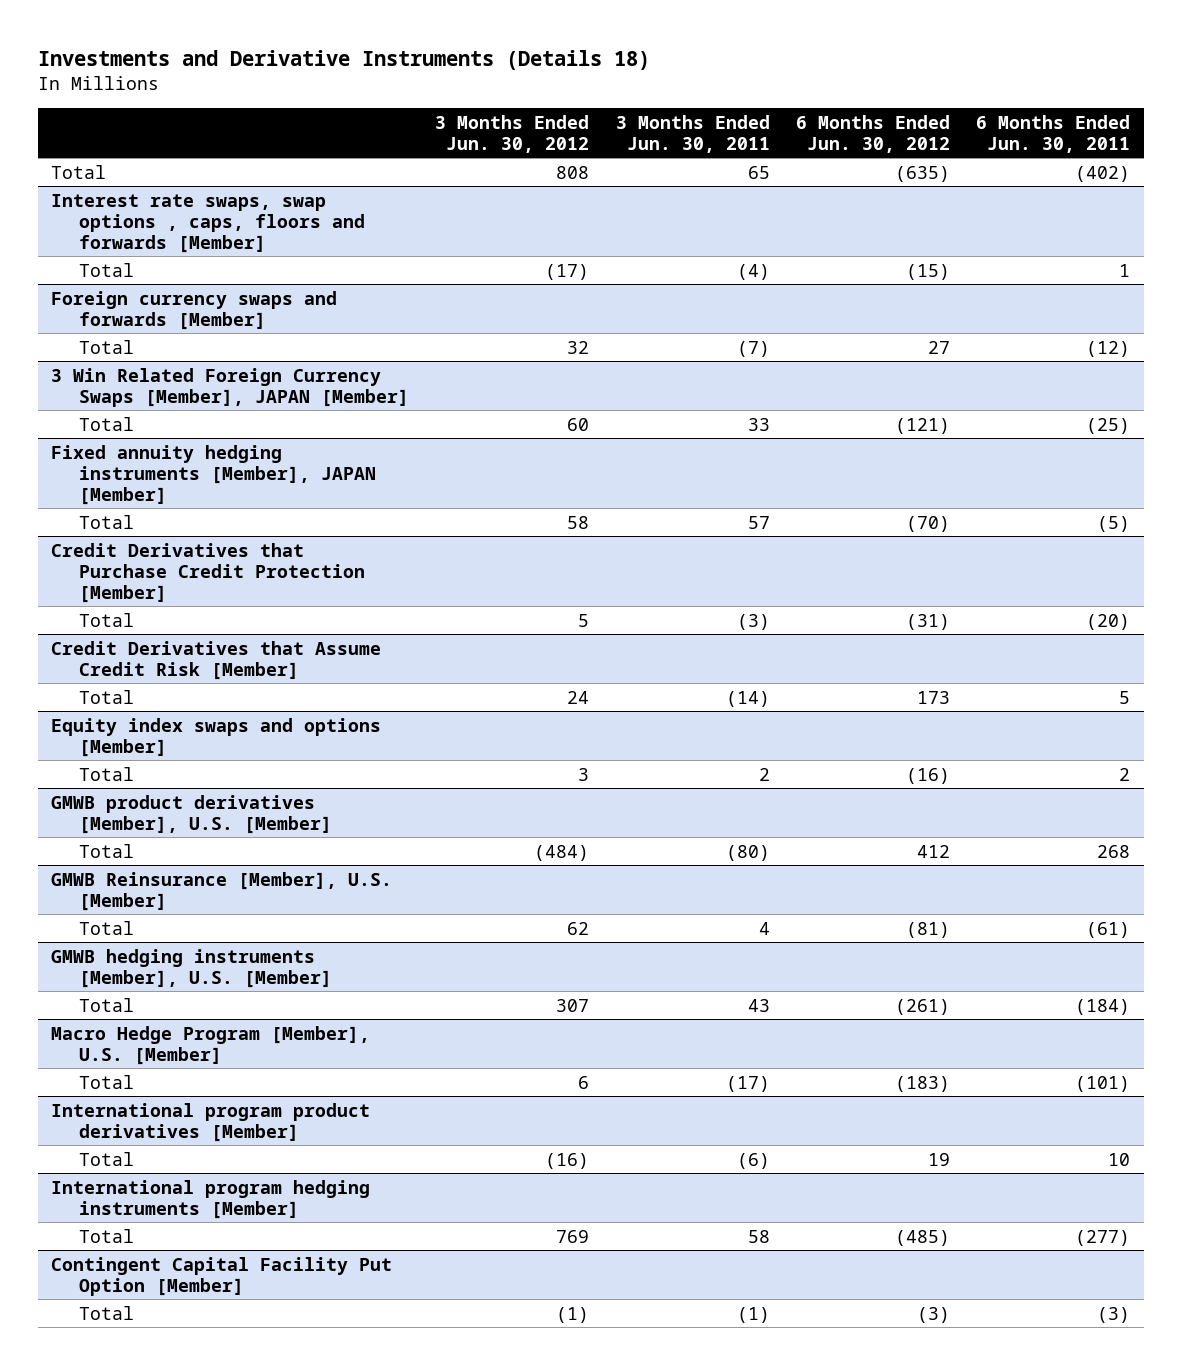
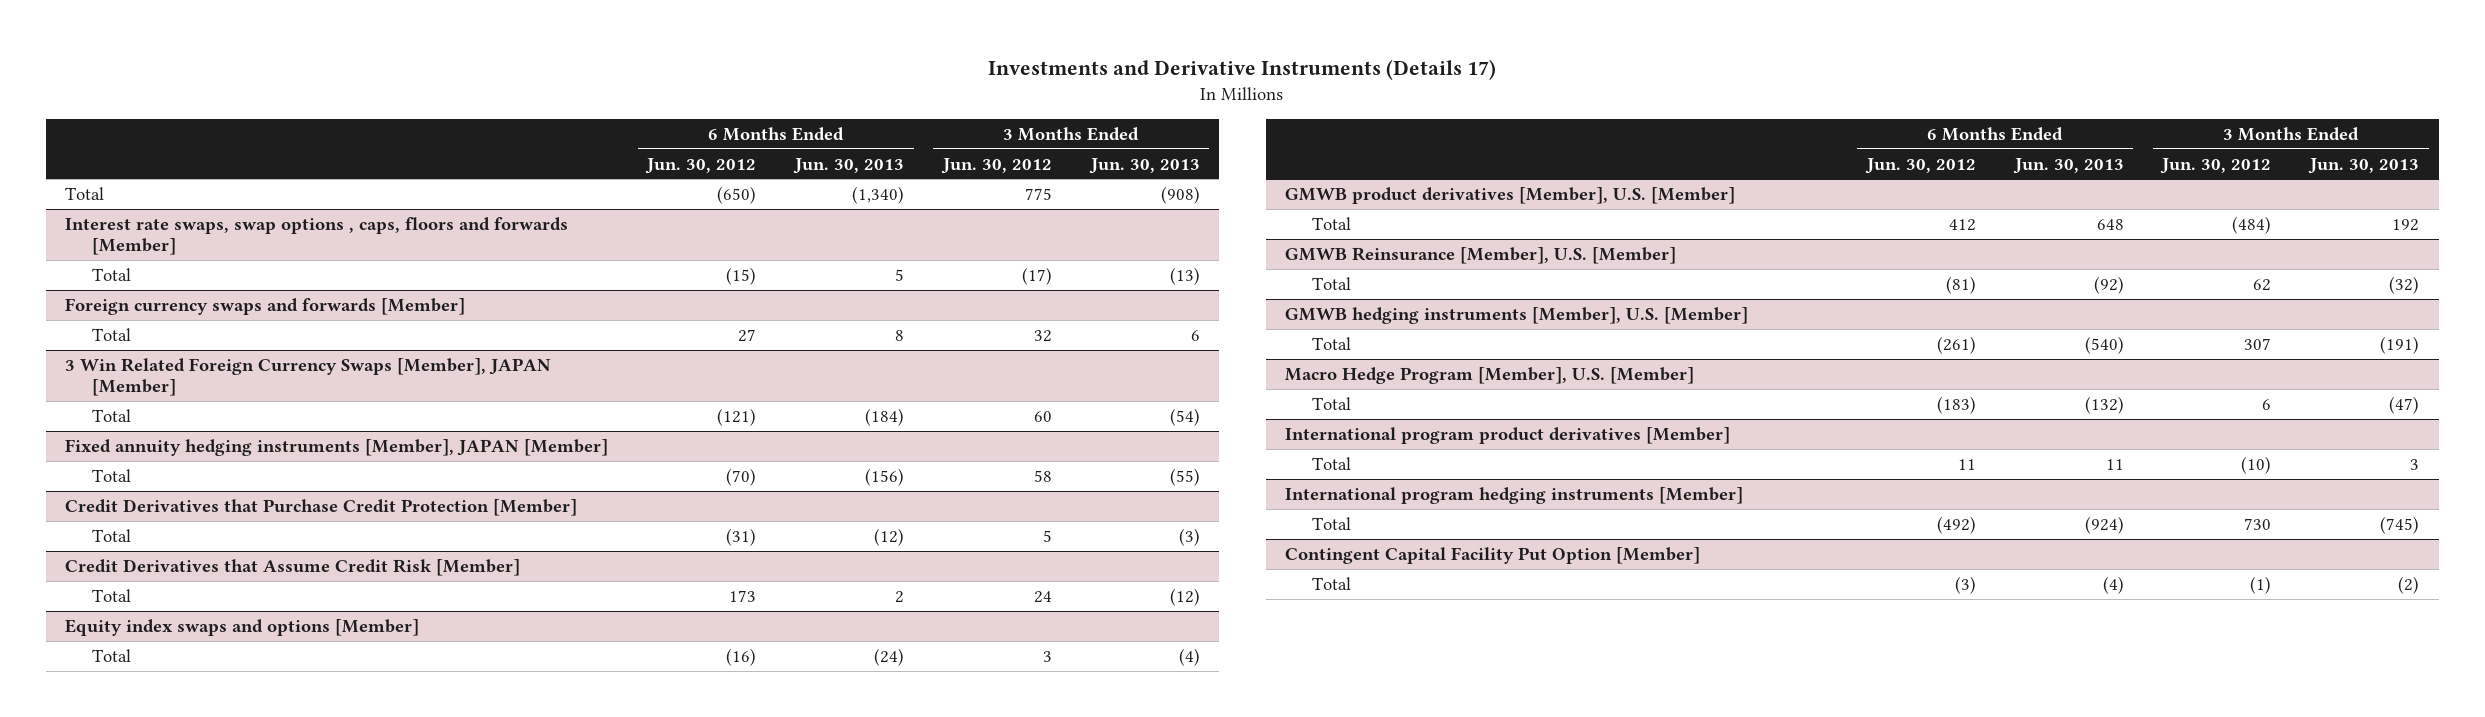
- Investments and Derivative Instruments (Details 18)
+ Investments and Derivative Instruments (Details 17)
- | 3 Months Ended Jun. 30, 2012 | 3 Months Ended Jun. 30, 2011 | 6 Months Ended Jun. 30, 2012 | 6 Months Ended Jun. 30, 2011
+ | 6 Months Ended Jun. 30, 2012 | 6 Months Ended Jun. 30, 2013 | 3 Months Ended Jun. 30, 2012 | 3 Months Ended Jun. 30, 2013
- Total | 808 | 65 | (635) | (402)
+ Total | (650) | (1,340) | 775 | (908)
@ International program product derivatives [Member]
- Total | (16) | (6) | 19 | 10
+ Total | 11 | 11 | (10) | 3
@ International program hedging instruments [Member]
- Total | 769 | 58 | (485) | (277)
+ Total | (492) | (924) | 730 | (745)

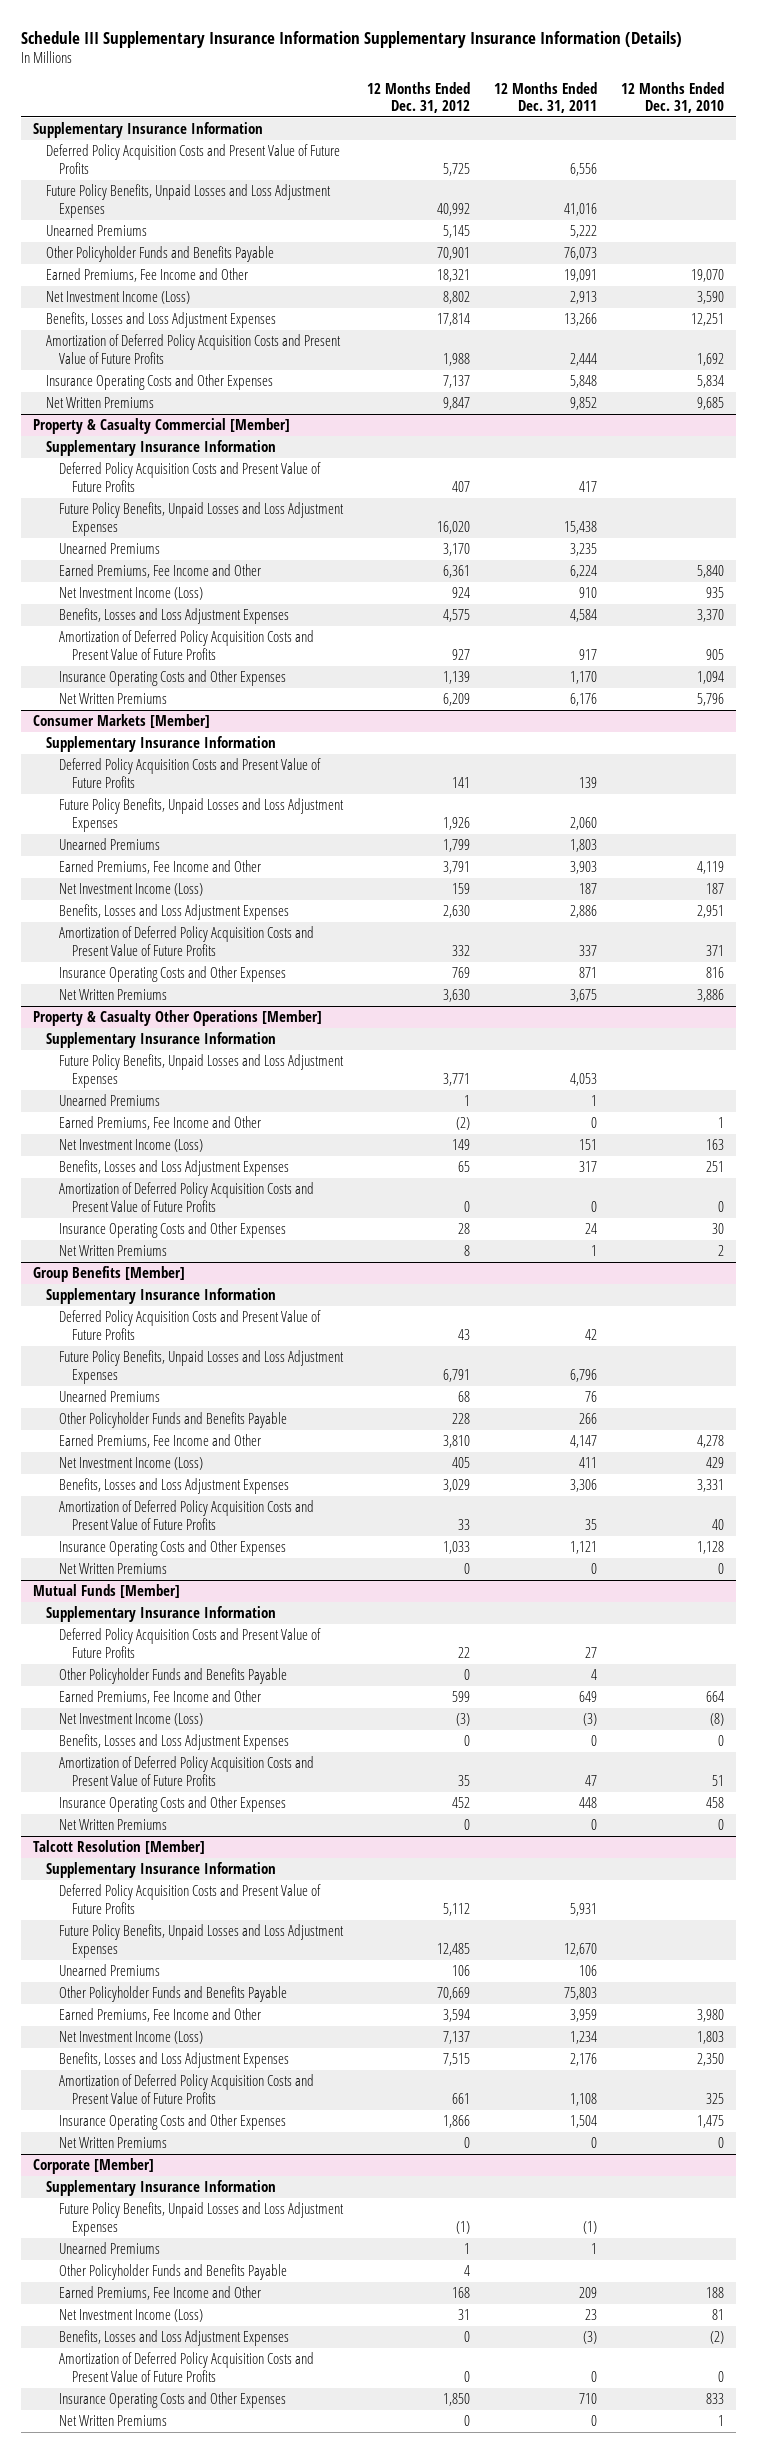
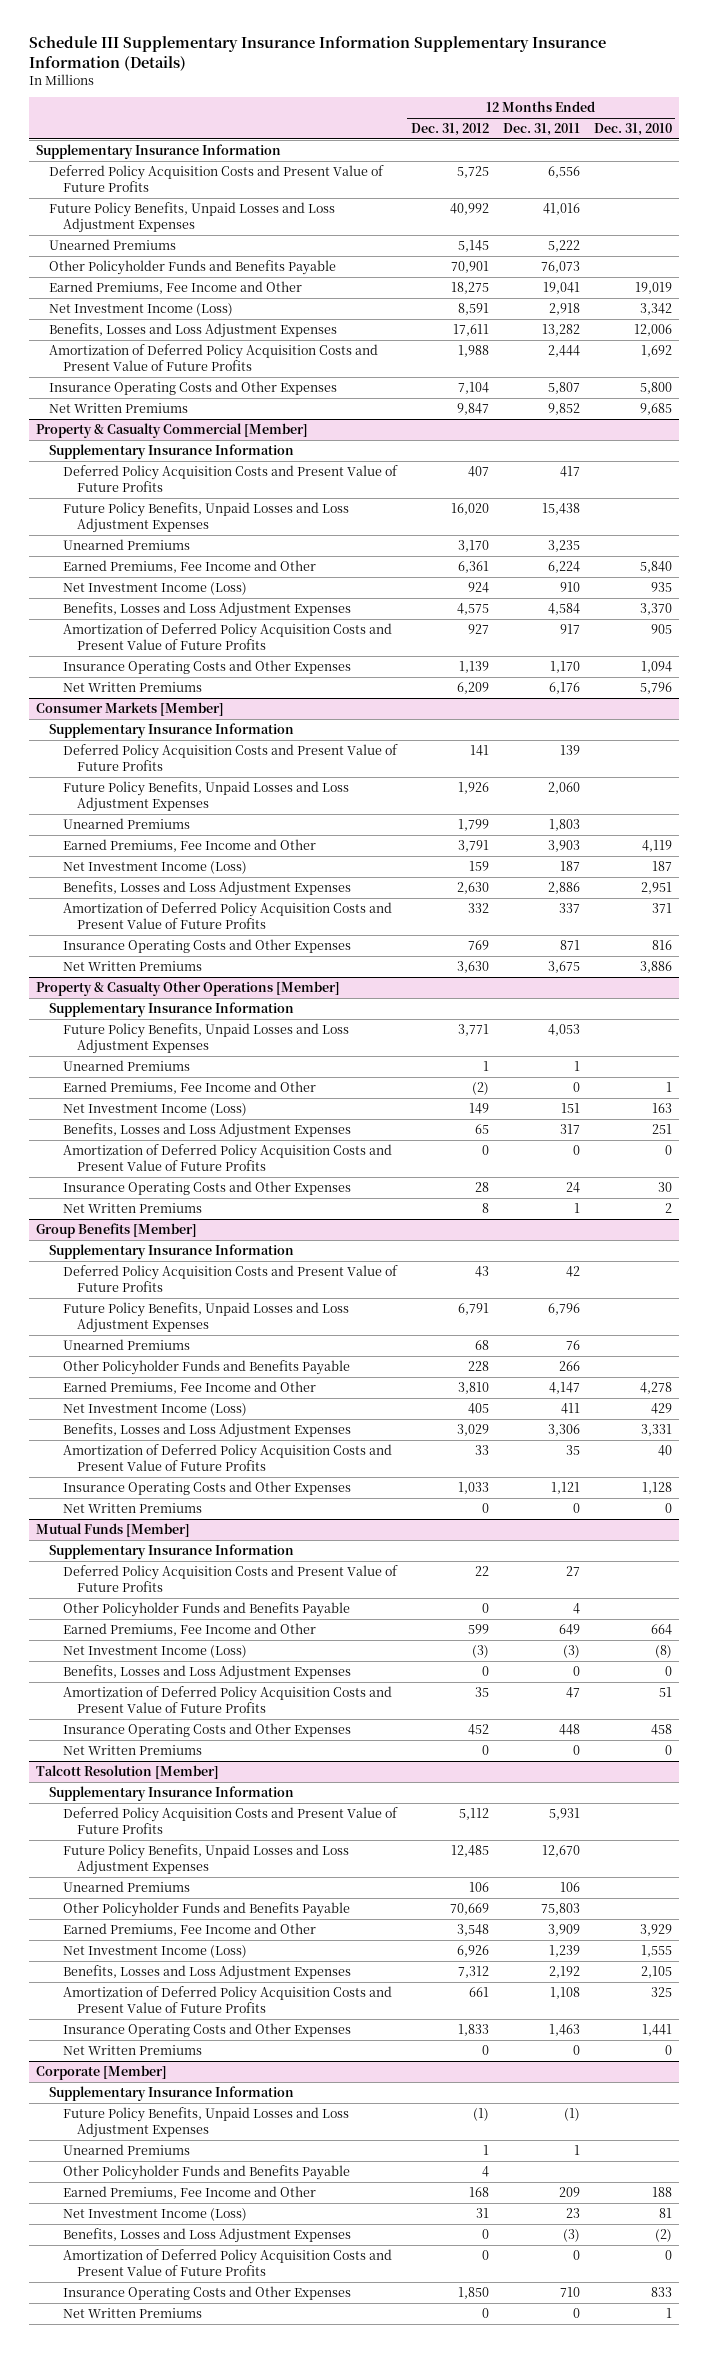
- Earned Premiums, Fee Income and Other | 18,321 | 19,091 | 19,070
- Net Investment Income (Loss) | 8,802 | 2,913 | 3,590
- Benefits, Losses and Loss Adjustment Expenses | 17,814 | 13,266 | 12,251
+ Earned Premiums, Fee Income and Other | 18,275 | 19,041 | 19,019
+ Net Investment Income (Loss) | 8,591 | 2,918 | 3,342
+ Benefits, Losses and Loss Adjustment Expenses | 17,611 | 13,282 | 12,006
- Insurance Operating Costs and Other Expenses | 7,137 | 5,848 | 5,834
+ Insurance Operating Costs and Other Expenses | 7,104 | 5,807 | 5,800
@ Talcott Resolution [Member]
- Earned Premiums, Fee Income and Other | 3,594 | 3,959 | 3,980
- Net Investment Income (Loss) | 7,137 | 1,234 | 1,803
- Benefits, Losses and Loss Adjustment Expenses | 7,515 | 2,176 | 2,350
+ Earned Premiums, Fee Income and Other | 3,548 | 3,909 | 3,929
+ Net Investment Income (Loss) | 6,926 | 1,239 | 1,555
+ Benefits, Losses and Loss Adjustment Expenses | 7,312 | 2,192 | 2,105
- Insurance Operating Costs and Other Expenses | 1,866 | 1,504 | 1,475
+ Insurance Operating Costs and Other Expenses | 1,833 | 1,463 | 1,441

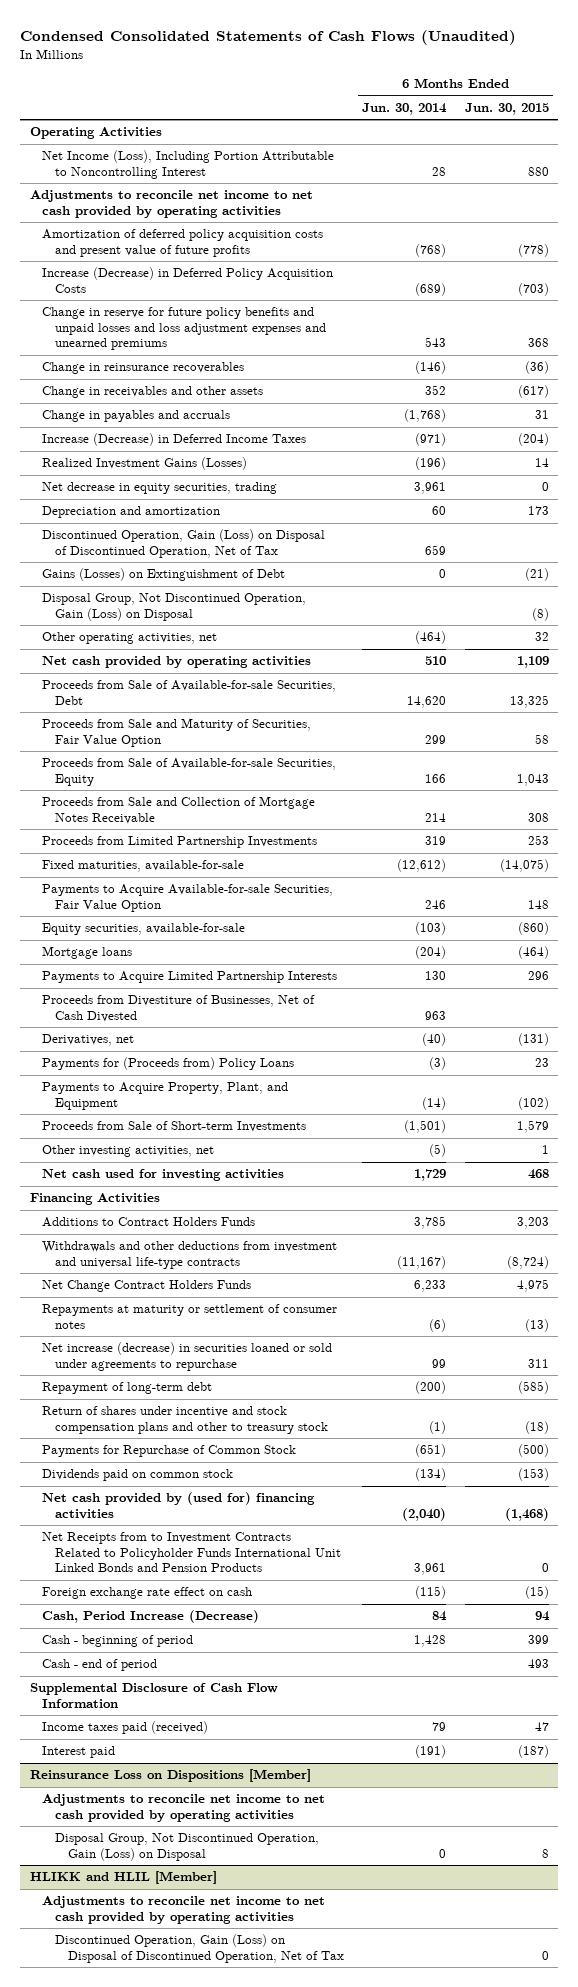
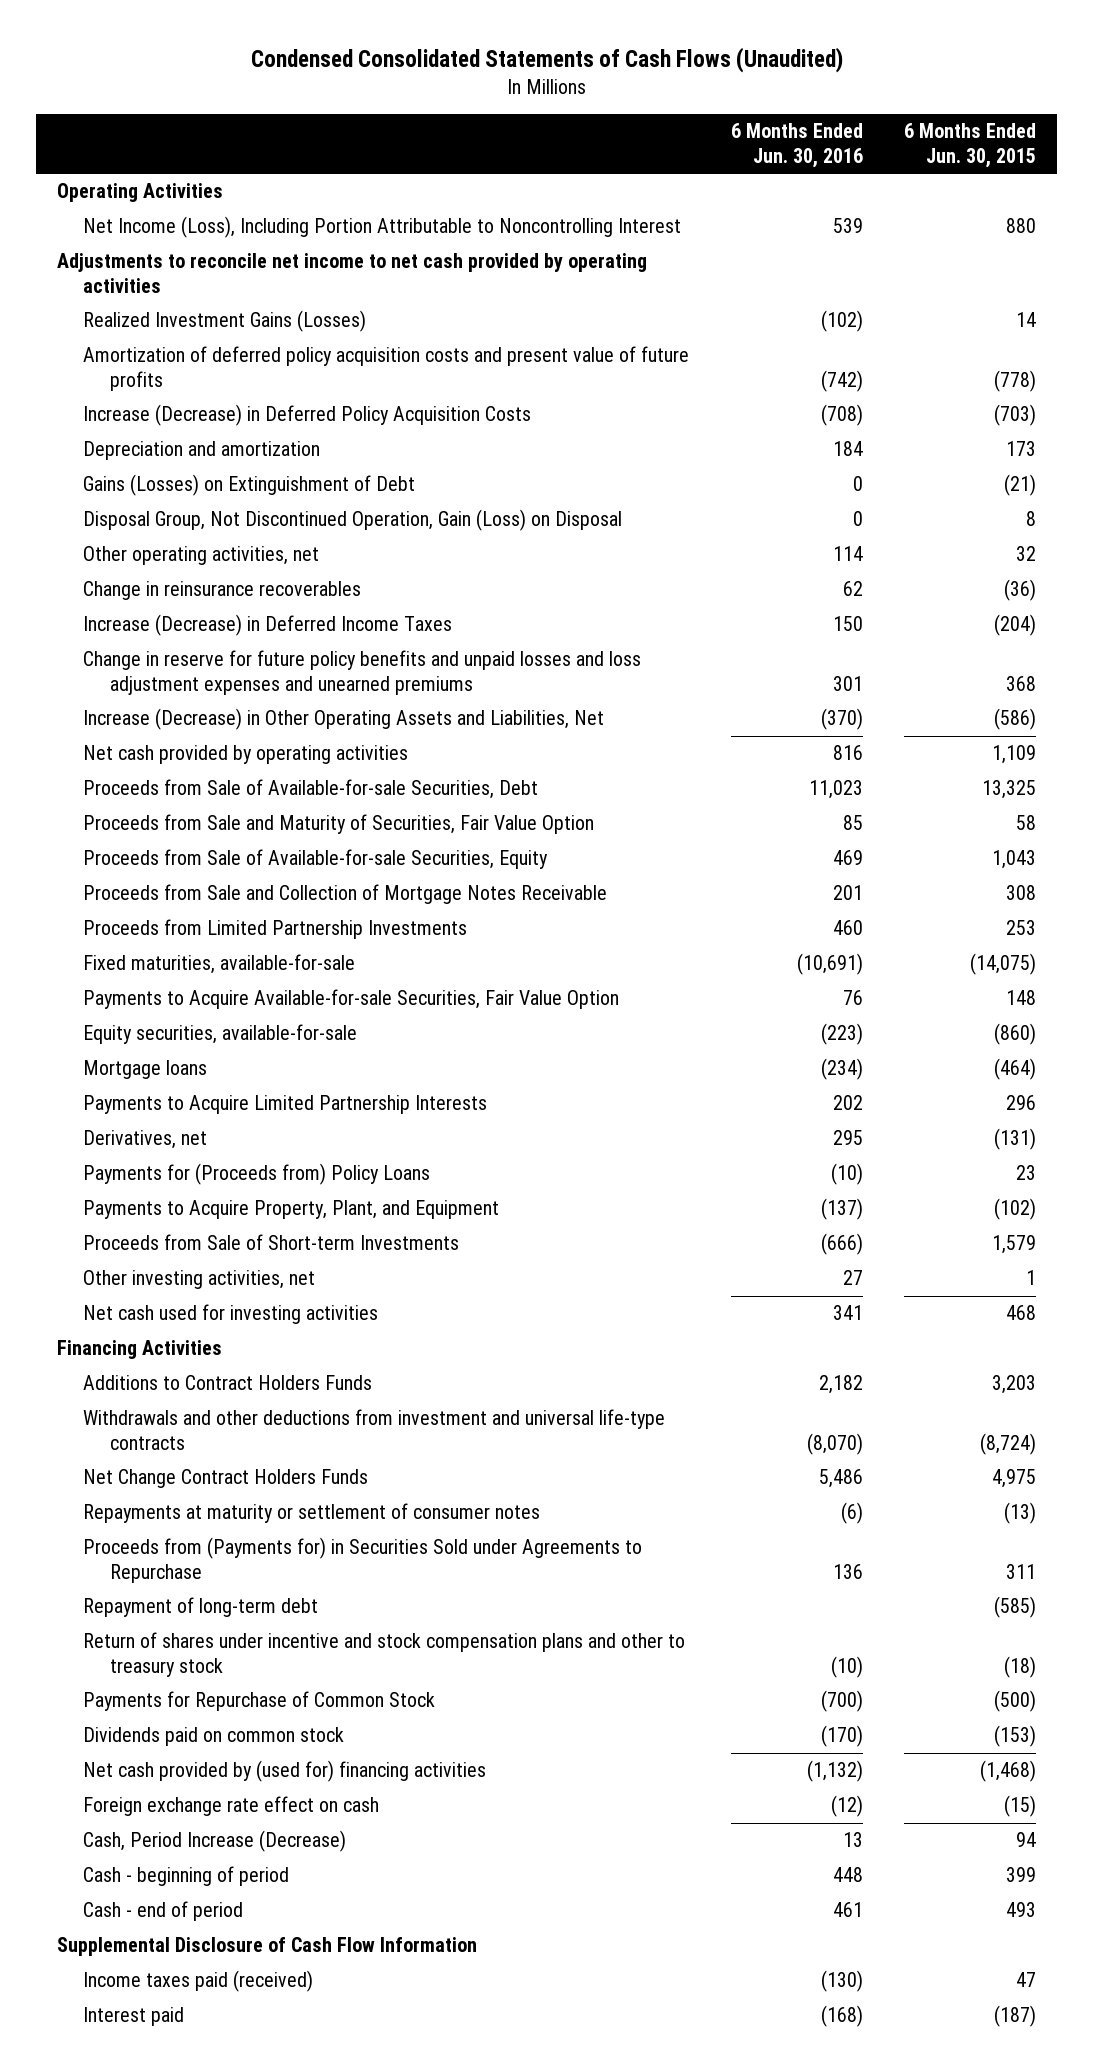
- | 6 Months Ended Jun. 30, 2014 | 6 Months Ended Jun. 30, 2015
+ | 6 Months Ended Jun. 30, 2016 | 6 Months Ended Jun. 30, 2015
moved up: Realized Investment Gains (Losses) | (102) | 14
- Change in receivables and other assets | 352 | (617)
- Change in payables and accruals | (1,768) | 31
- Net decrease in equity securities, trading | 3,961 | 0
- Discontinued Operation, Gain (Loss) on Disposal of Discontinued Operation, Net of Tax | 659 |
- Disposal Group, Not Discontinued Operation, Gain (Loss) on Disposal | | (8)
+ Disposal Group, Not Discontinued Operation, Gain (Loss) on Disposal | 0 | 8
moved down: Change in reinsurance recoverables | 62 | (36)
moved down: Increase (Decrease) in Deferred Income Taxes | 150 | (204)
moved down: Change in reserve for future policy benefits and unpaid losses and loss adjustment expenses and unearned premiums | 301 | 368
+ Increase (Decrease) in Other Operating Assets and Liabilities, Net | (370) | (586)
- Proceeds from Divestiture of Businesses, Net of Cash Divested | 963 |
- Net increase (decrease) in securities loaned or sold under agreements to repurchase | 99 | 311
+ Proceeds from (Payments for) in Securities Sold under Agreements to Repurchase | 136 | 311
- Net Receipts from to Investment Contracts Related to Policyholder Funds International Unit Linked Bonds and Pension Products | 3,961 | 0
- Reinsurance Loss on Dispositions [Member]
- Adjustments to reconcile net income to net cash provided by operating activities
- Disposal Group, Not Discontinued Operation, Gain (Loss) on Disposal | 0 | 8
- HLIKK and HLIL [Member]
- Adjustments to reconcile net income to net cash provided by operating activities
- Discontinued Operation, Gain (Loss) on Disposal of Discontinued Operation, Net of Tax | | 0

